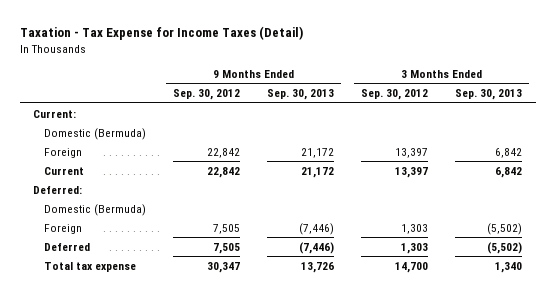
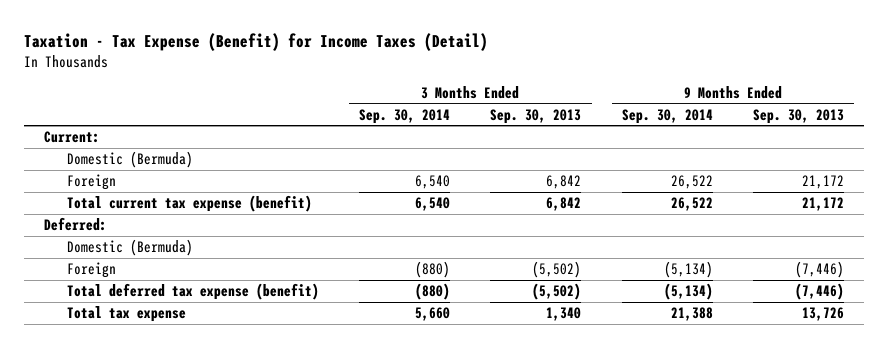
- Taxation - Tax Expense for Income Taxes (Detail)
+ Taxation - Tax Expense (Benefit) for Income Taxes (Detail)
- | 9 Months Ended Sep. 30, 2012 | 9 Months Ended Sep. 30, 2013 | 3 Months Ended Sep. 30, 2012 | 3 Months Ended Sep. 30, 2013
+ | 3 Months Ended Sep. 30, 2014 | 3 Months Ended Sep. 30, 2013 | 9 Months Ended Sep. 30, 2014 | 9 Months Ended Sep. 30, 2013
- Current | 22,842 | 21,172 | 13,397 | 6,842
+ Total current tax expense (benefit) | 6,540 | 6,842 | 26,522 | 21,172
- Deferred | 7,505 | (7,446) | 1,303 | (5,502)
+ Total deferred tax expense (benefit) | (880) | (5,502) | (5,134) | (7,446)

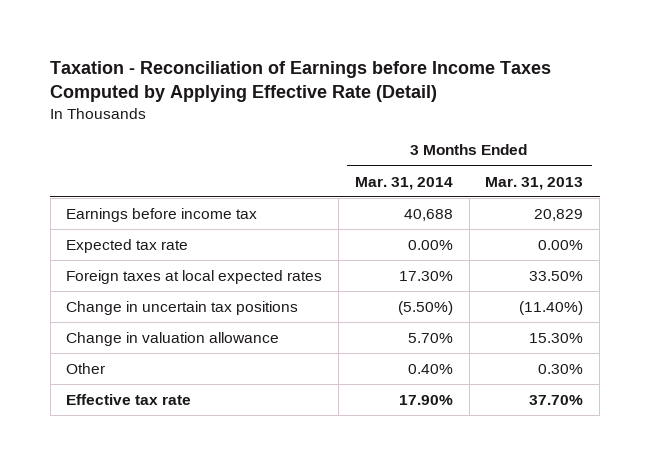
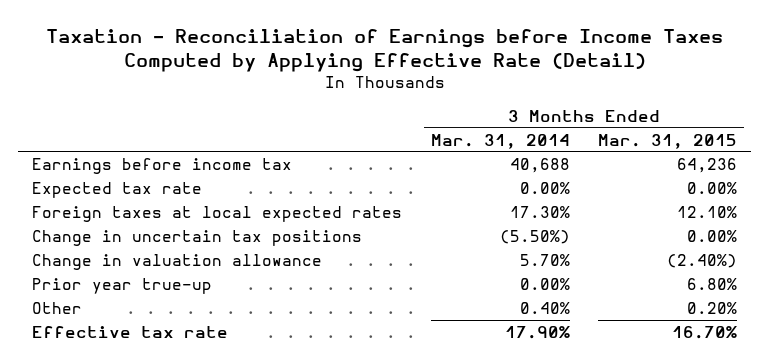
- | 3 Months Ended Mar. 31, 2014 | 3 Months Ended Mar. 31, 2013
+ | 3 Months Ended Mar. 31, 2014 | 3 Months Ended Mar. 31, 2015
+ Prior year true-up | 0.00% | 6.80%

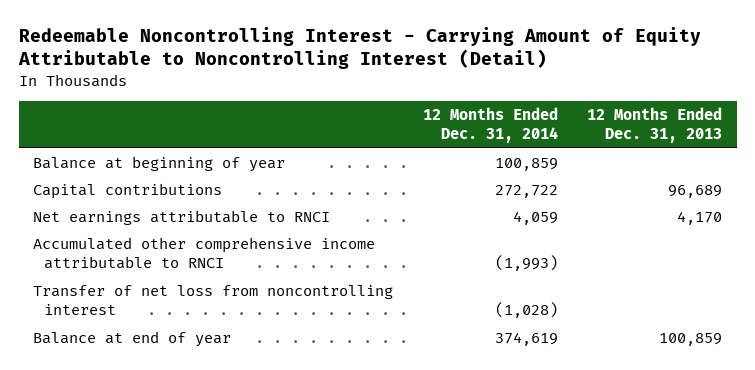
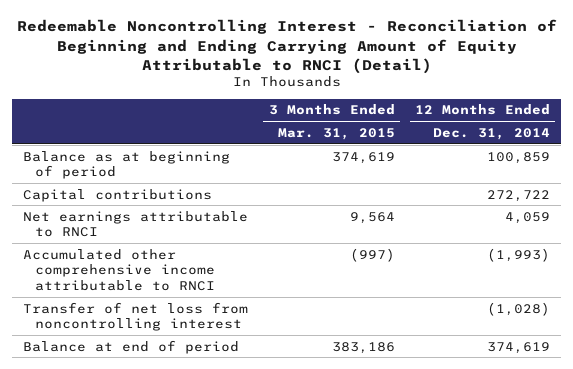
- Redeemable Noncontrolling Interest - Carrying Amount of Equity Attributable to Noncontrolling Interest (Detail)
+ Redeemable Noncontrolling Interest - Reconciliation of Beginning and Ending Carrying Amount of Equity Attributable to RNCI (Detail)
- | 12 Months Ended Dec. 31, 2014 | 12 Months Ended Dec. 31, 2013
+ | 3 Months Ended Mar. 31, 2015 | 12 Months Ended Dec. 31, 2014
- Balance at beginning of year | 100,859 |
+ Balance as at beginning of period | 374,619 | 100,859
- Balance at end of year | 374,619 | 100,859
+ Balance at end of period | 383,186 | 374,619

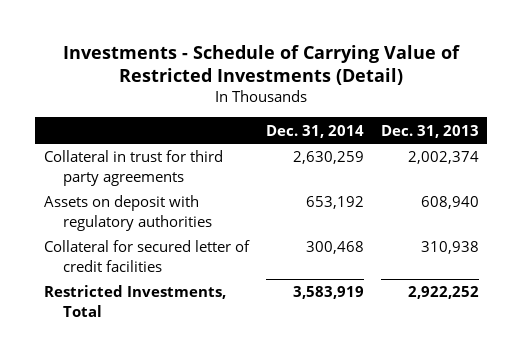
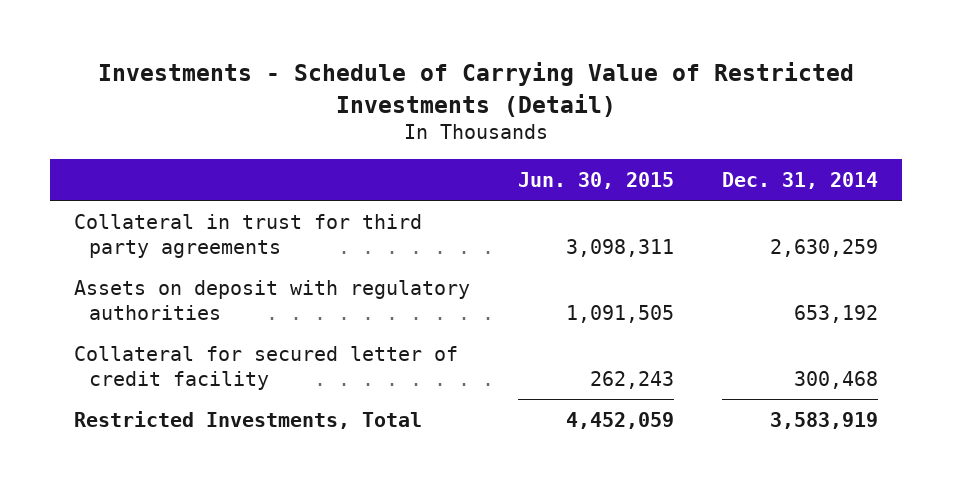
- | Dec. 31, 2014 | Dec. 31, 2013
+ | Jun. 30, 2015 | Dec. 31, 2014
- Collateral for secured letter of credit facilities | 300,468 | 310,938
+ Collateral for secured letter of credit facility | 262,243 | 300,468

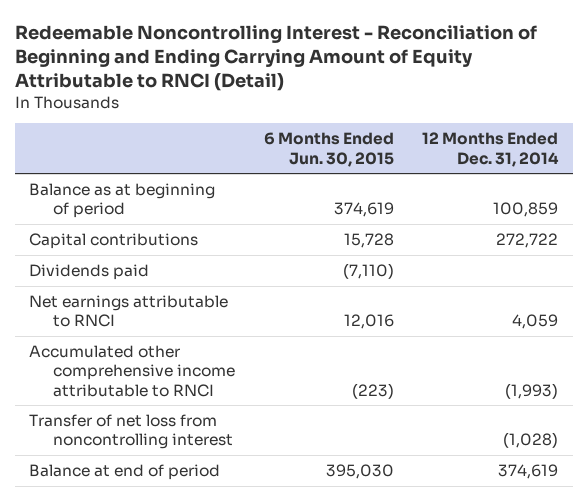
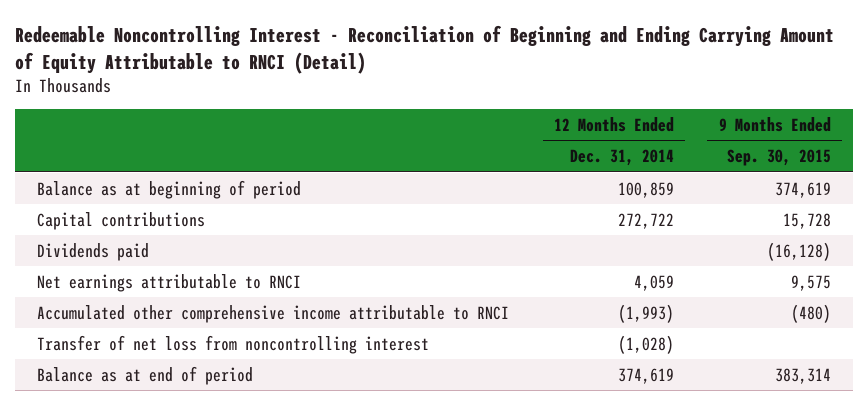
- | 6 Months Ended Jun. 30, 2015 | 12 Months Ended Dec. 31, 2014
+ | 12 Months Ended Dec. 31, 2014 | 9 Months Ended Sep. 30, 2015
- Balance at end of period | 395,030 | 374,619
+ Balance as at end of period | 374,619 | 383,314

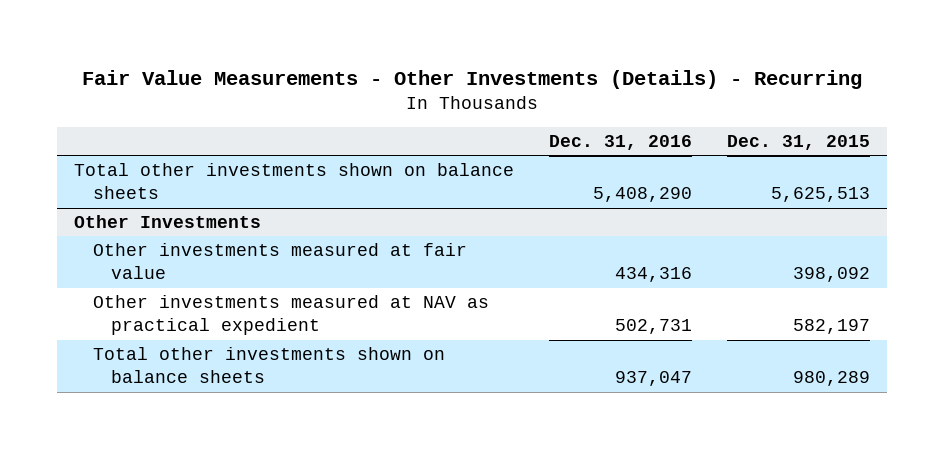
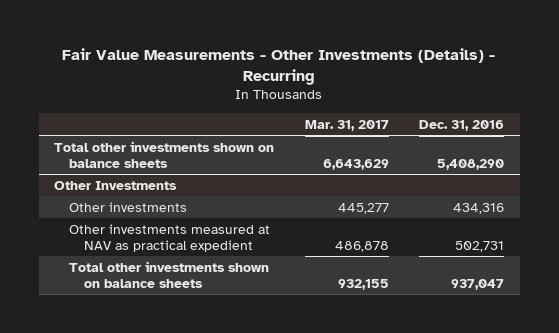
- | Dec. 31, 2016 | Dec. 31, 2015
+ | Mar. 31, 2017 | Dec. 31, 2016
@ Other Investments
- Other investments measured at fair value | 434,316 | 398,092
+ Other investments | 445,277 | 434,316

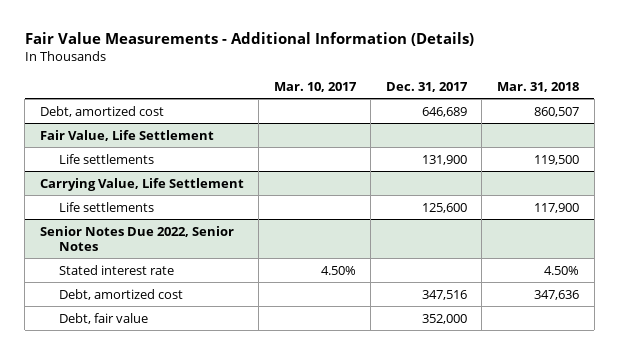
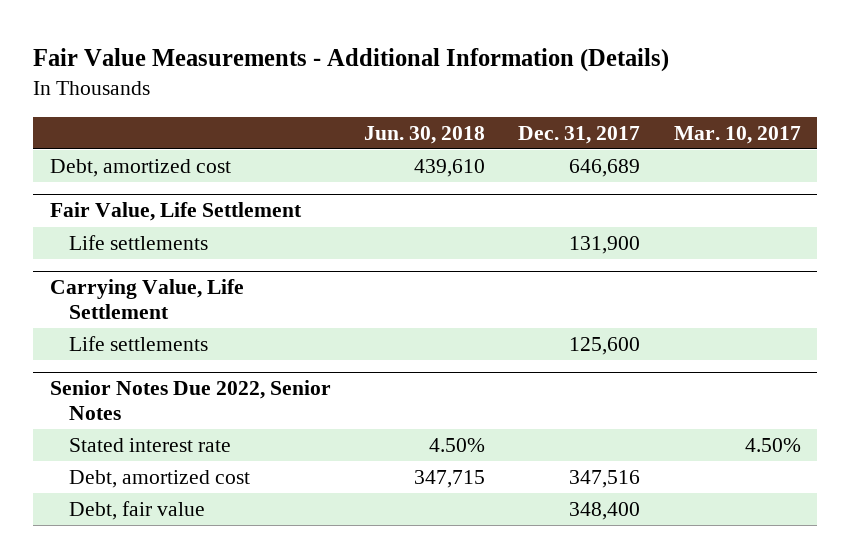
- | Mar. 10, 2017 | Dec. 31, 2017 | Mar. 31, 2018
+ | Jun. 30, 2018 | Dec. 31, 2017 | Mar. 10, 2017
@ Senior Notes Due 2022, Senior Notes
- Debt, fair value | | 352,000 |
+ Debt, fair value | | 348,400 |

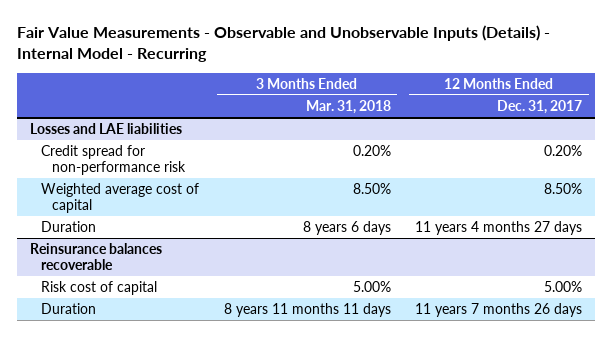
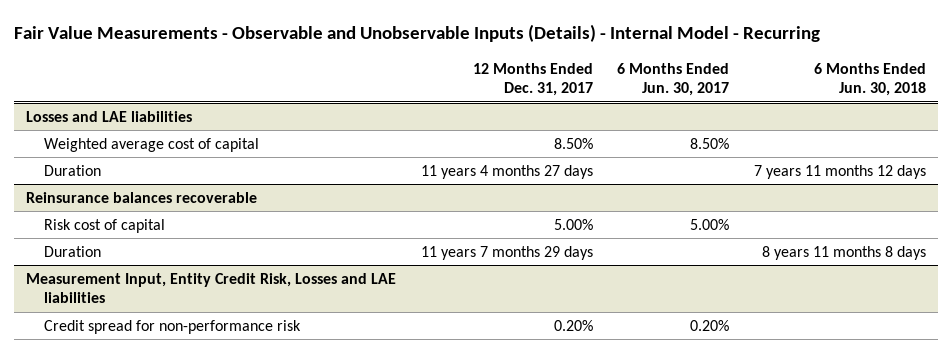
- | 3 Months Ended Mar. 31, 2018 | 12 Months Ended Dec. 31, 2017
+ | 12 Months Ended Dec. 31, 2017 | 6 Months Ended Jun. 30, 2017 | 6 Months Ended Jun. 30, 2018
@ Losses and LAE liabilities
- Credit spread for non-performance risk | 0.20% | 0.20%
@ Reinsurance balances recoverable
- Duration | 8 years 11 months 11 days | 11 years 7 months 26 days
+ Duration | 11 years 7 months 29 days | | 8 years 11 months 8 days
+ Measurement Input, Entity Credit Risk, Losses and LAE liabilities
+ Credit spread for non-performance risk | 0.20% | 0.20% |

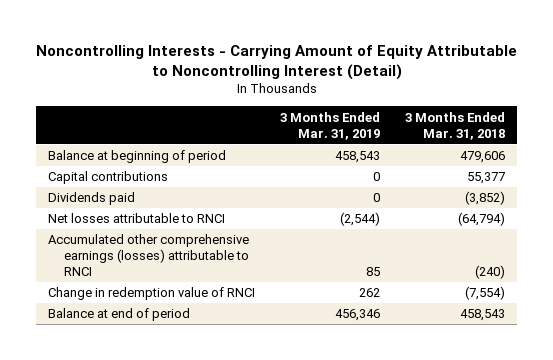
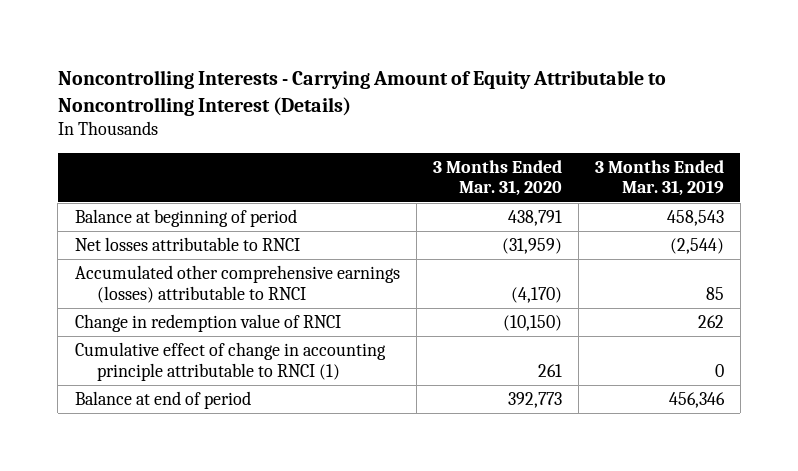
- Noncontrolling Interests - Carrying Amount of Equity Attributable to Noncontrolling Interest (Detail)
+ Noncontrolling Interests - Carrying Amount of Equity Attributable to Noncontrolling Interest (Details)
- | 3 Months Ended Mar. 31, 2019 | 3 Months Ended Mar. 31, 2018
+ | 3 Months Ended Mar. 31, 2020 | 3 Months Ended Mar. 31, 2019
- Capital contributions | 0 | 55,377
- Dividends paid | 0 | (3,852)
+ Cumulative effect of change in accounting principle attributable to RNCI (1) | 261 | 0

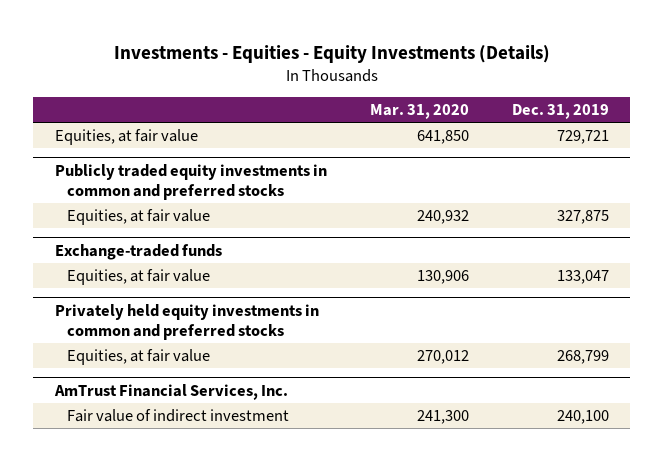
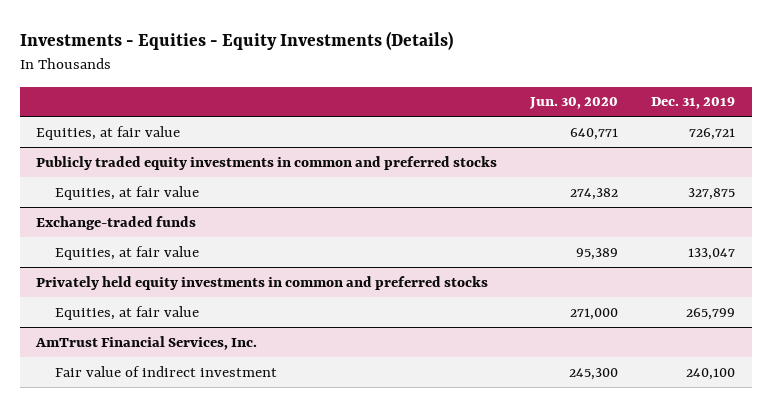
- | Mar. 31, 2020 | Dec. 31, 2019
+ | Jun. 30, 2020 | Dec. 31, 2019
- Equities, at fair value | 641,850 | 729,721
+ Equities, at fair value | 640,771 | 726,721
@ Privately held equity investments in common and preferred stocks
- Equities, at fair value | 270,012 | 268,799
+ Equities, at fair value | 271,000 | 265,799

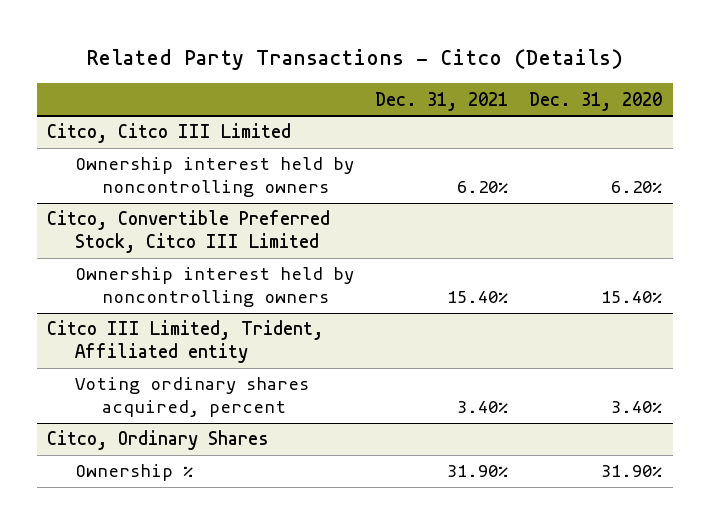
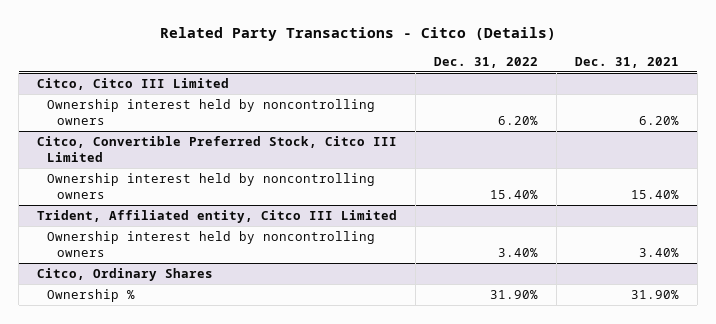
- | Dec. 31, 2021 | Dec. 31, 2020
+ | Dec. 31, 2022 | Dec. 31, 2021
- Citco III Limited, Trident, Affiliated entity
- Voting ordinary shares acquired, percent | 3.40% | 3.40%
+ Trident, Affiliated entity, Citco III Limited
+ Ownership interest held by noncontrolling owners | 3.40% | 3.40%

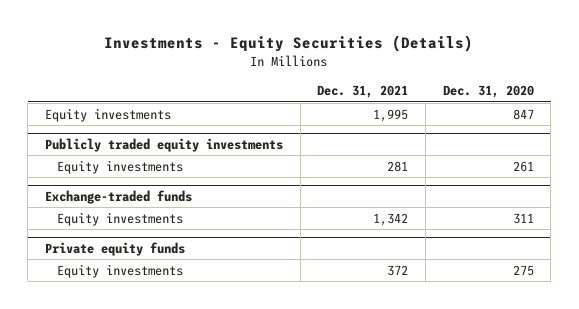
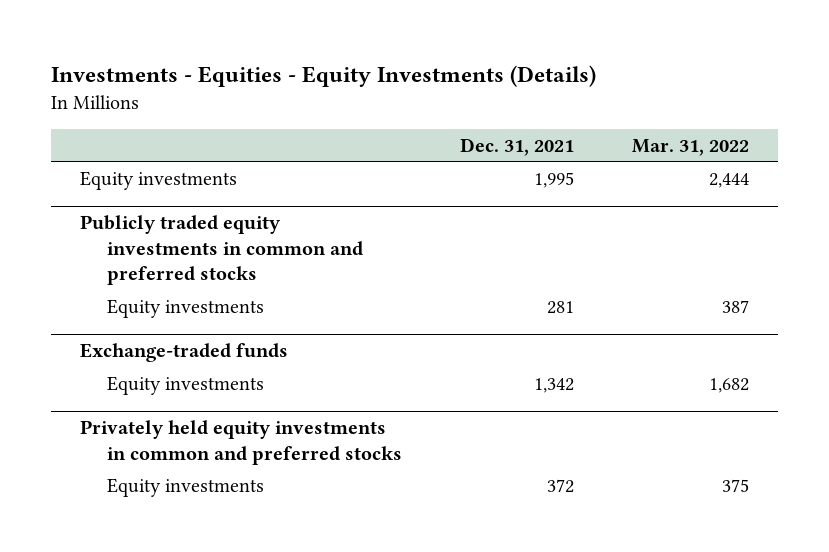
- Investments - Equity Securities (Details)
+ Investments - Equities - Equity Investments (Details)
- | Dec. 31, 2021 | Dec. 31, 2020
+ | Dec. 31, 2021 | Mar. 31, 2022
- Publicly traded equity investments
+ Publicly traded equity investments in common and preferred stocks
- Private equity funds
+ Privately held equity investments in common and preferred stocks

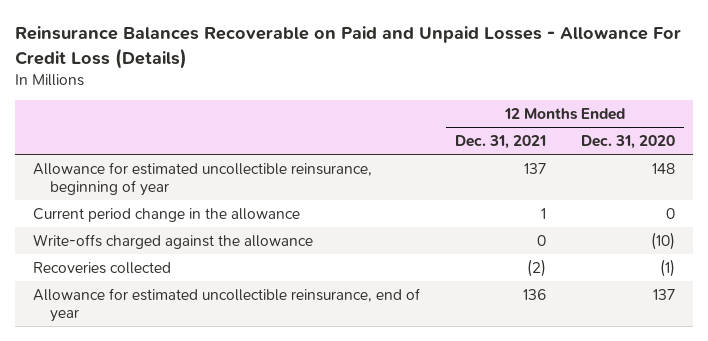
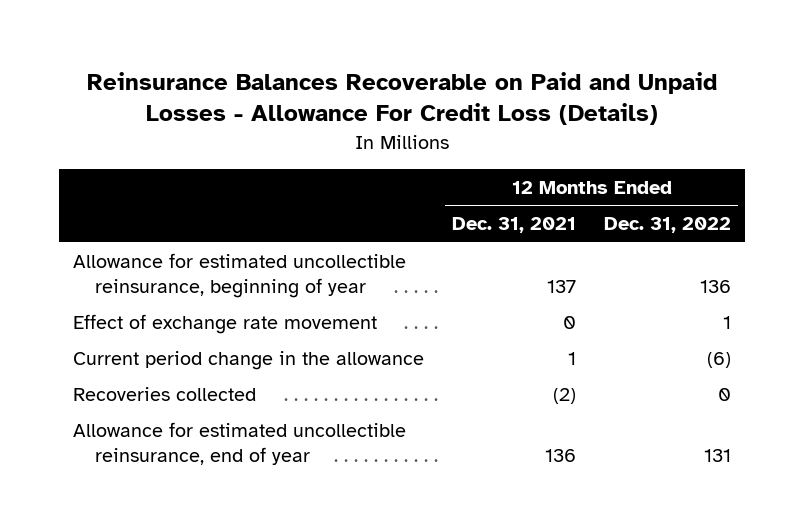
- | 12 Months Ended Dec. 31, 2021 | 12 Months Ended Dec. 31, 2020
+ | 12 Months Ended Dec. 31, 2021 | 12 Months Ended Dec. 31, 2022
+ Effect of exchange rate movement | 0 | 1
- Write-offs charged against the allowance | 0 | (10)

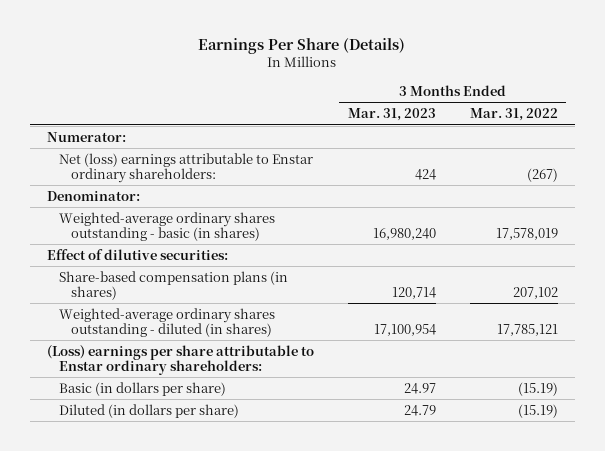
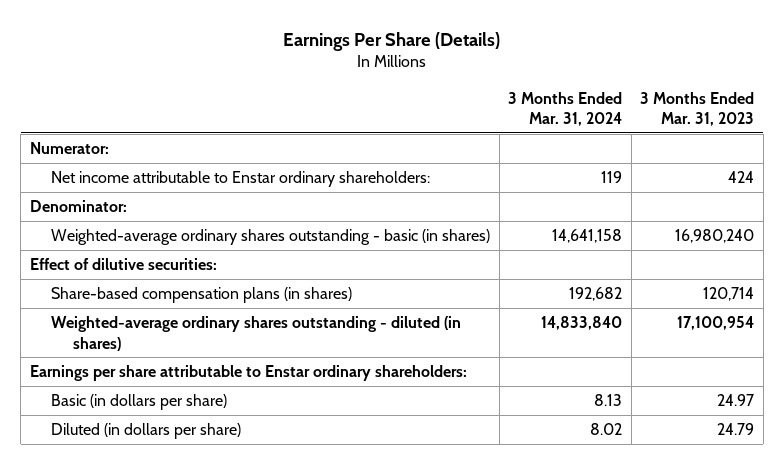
- | 3 Months Ended Mar. 31, 2023 | 3 Months Ended Mar. 31, 2022
+ | 3 Months Ended Mar. 31, 2024 | 3 Months Ended Mar. 31, 2023
- Net (loss) earnings attributable to Enstar ordinary shareholders: | 424 | (267)
+ Net income attributable to Enstar ordinary shareholders: | 119 | 424
- (Loss) earnings per share attributable to Enstar ordinary shareholders:
+ Earnings per share attributable to Enstar ordinary shareholders:

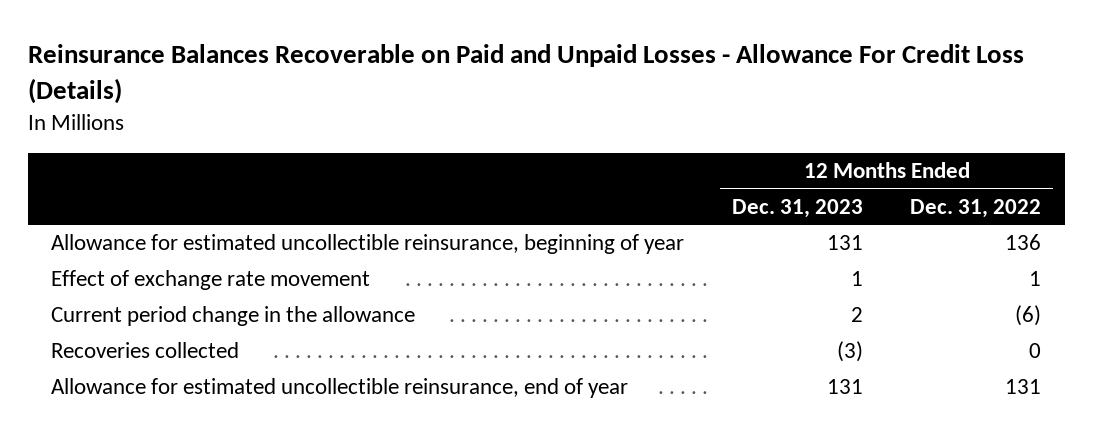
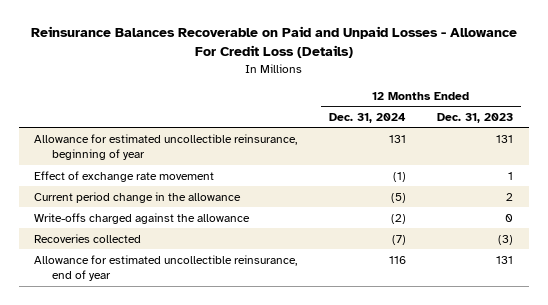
- | 12 Months Ended Dec. 31, 2023 | 12 Months Ended Dec. 31, 2022
+ | 12 Months Ended Dec. 31, 2024 | 12 Months Ended Dec. 31, 2023
+ Write-offs charged against the allowance | (2) | 0

